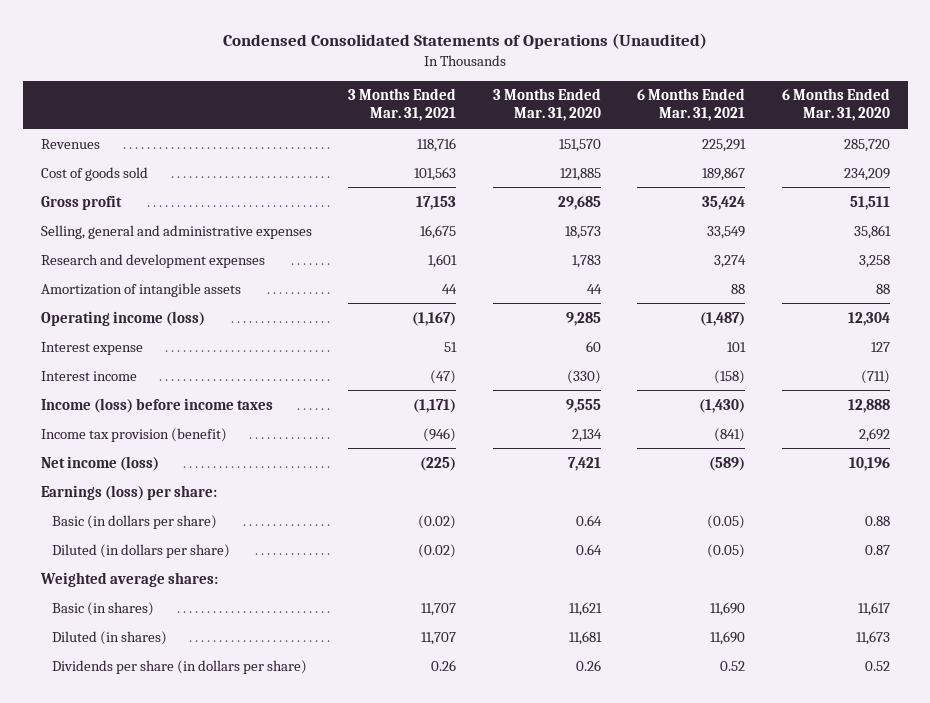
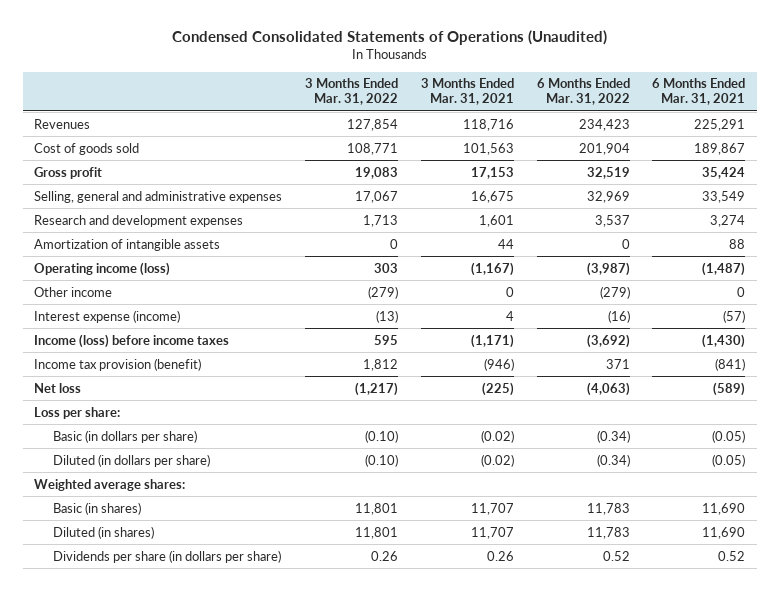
- | 3 Months Ended Mar. 31, 2021 | 3 Months Ended Mar. 31, 2020 | 6 Months Ended Mar. 31, 2021 | 6 Months Ended Mar. 31, 2020
+ | 3 Months Ended Mar. 31, 2022 | 3 Months Ended Mar. 31, 2021 | 6 Months Ended Mar. 31, 2022 | 6 Months Ended Mar. 31, 2021
- Interest expense | 51 | 60 | 101 | 127
- Interest income | (47) | (330) | (158) | (711)
+ Other income | (279) | 0 | (279) | 0
+ Interest expense (income) | (13) | 4 | (16) | (57)
- Net income (loss) | (225) | 7,421 | (589) | 10,196
- Earnings (loss) per share:
+ Net loss | (1,217) | (225) | (4,063) | (589)
+ Loss per share:

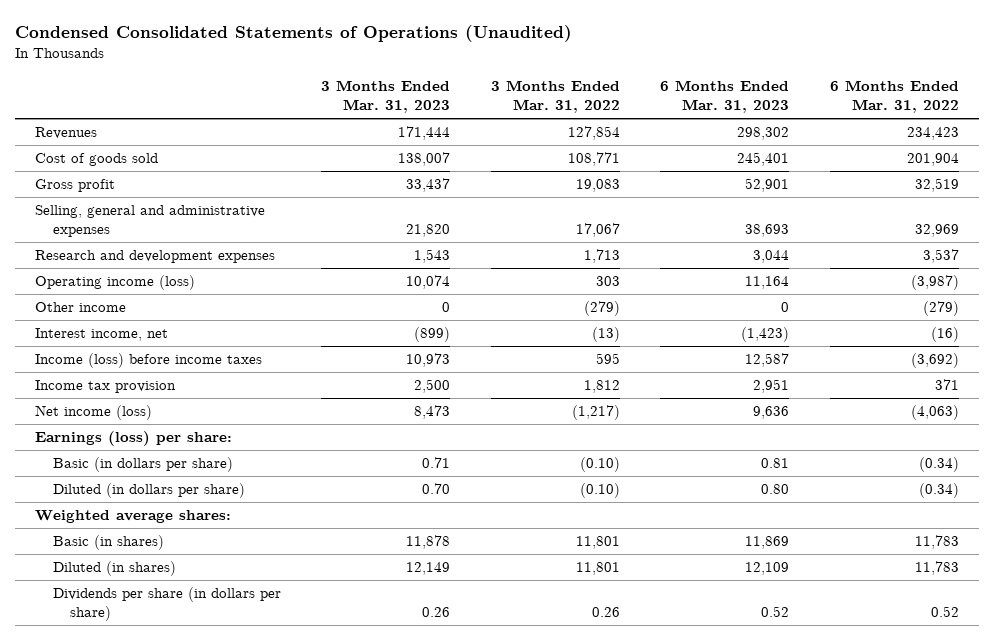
- | 3 Months Ended Mar. 31, 2022 | 3 Months Ended Mar. 31, 2021 | 6 Months Ended Mar. 31, 2022 | 6 Months Ended Mar. 31, 2021
+ | 3 Months Ended Mar. 31, 2023 | 3 Months Ended Mar. 31, 2022 | 6 Months Ended Mar. 31, 2023 | 6 Months Ended Mar. 31, 2022
- Amortization of intangible assets | 0 | 44 | 0 | 88
- Interest expense (income) | (13) | 4 | (16) | (57)
+ Interest income, net | (899) | (13) | (1,423) | (16)
- Income tax provision (benefit) | 1,812 | (946) | 371 | (841)
- Net loss | (1,217) | (225) | (4,063) | (589)
- Loss per share:
+ Income tax provision | 2,500 | 1,812 | 2,951 | 371
+ Net income (loss) | 8,473 | (1,217) | 9,636 | (4,063)
+ Earnings (loss) per share:

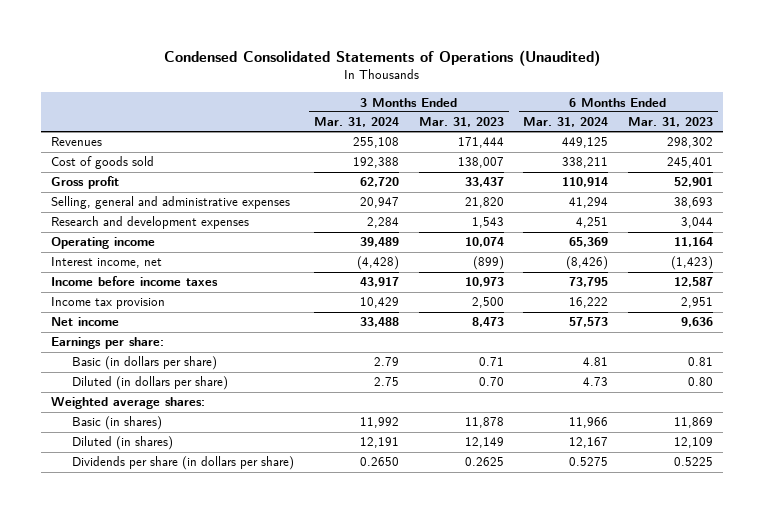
- | 3 Months Ended Mar. 31, 2023 | 3 Months Ended Mar. 31, 2022 | 6 Months Ended Mar. 31, 2023 | 6 Months Ended Mar. 31, 2022
+ | 3 Months Ended Mar. 31, 2024 | 3 Months Ended Mar. 31, 2023 | 6 Months Ended Mar. 31, 2024 | 6 Months Ended Mar. 31, 2023
- Operating income (loss) | 10,074 | 303 | 11,164 | (3,987)
- Other income | 0 | (279) | 0 | (279)
+ Operating income | 39,489 | 10,074 | 65,369 | 11,164
- Income (loss) before income taxes | 10,973 | 595 | 12,587 | (3,692)
+ Income before income taxes | 43,917 | 10,973 | 73,795 | 12,587
- Net income (loss) | 8,473 | (1,217) | 9,636 | (4,063)
- Earnings (loss) per share:
+ Net income | 33,488 | 8,473 | 57,573 | 9,636
+ Earnings per share:
- Dividends per share (in dollars per share) | 0.26 | 0.26 | 0.52 | 0.52
+ Dividends per share (in dollars per share) | 0.2650 | 0.2625 | 0.5275 | 0.5225

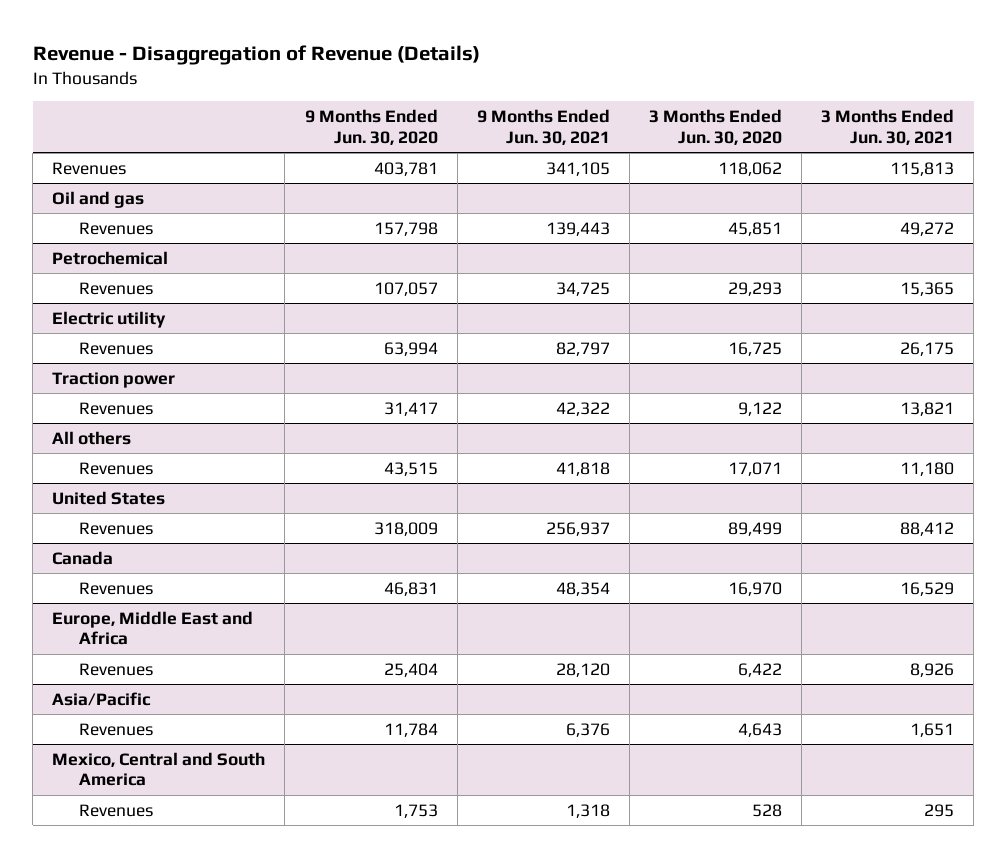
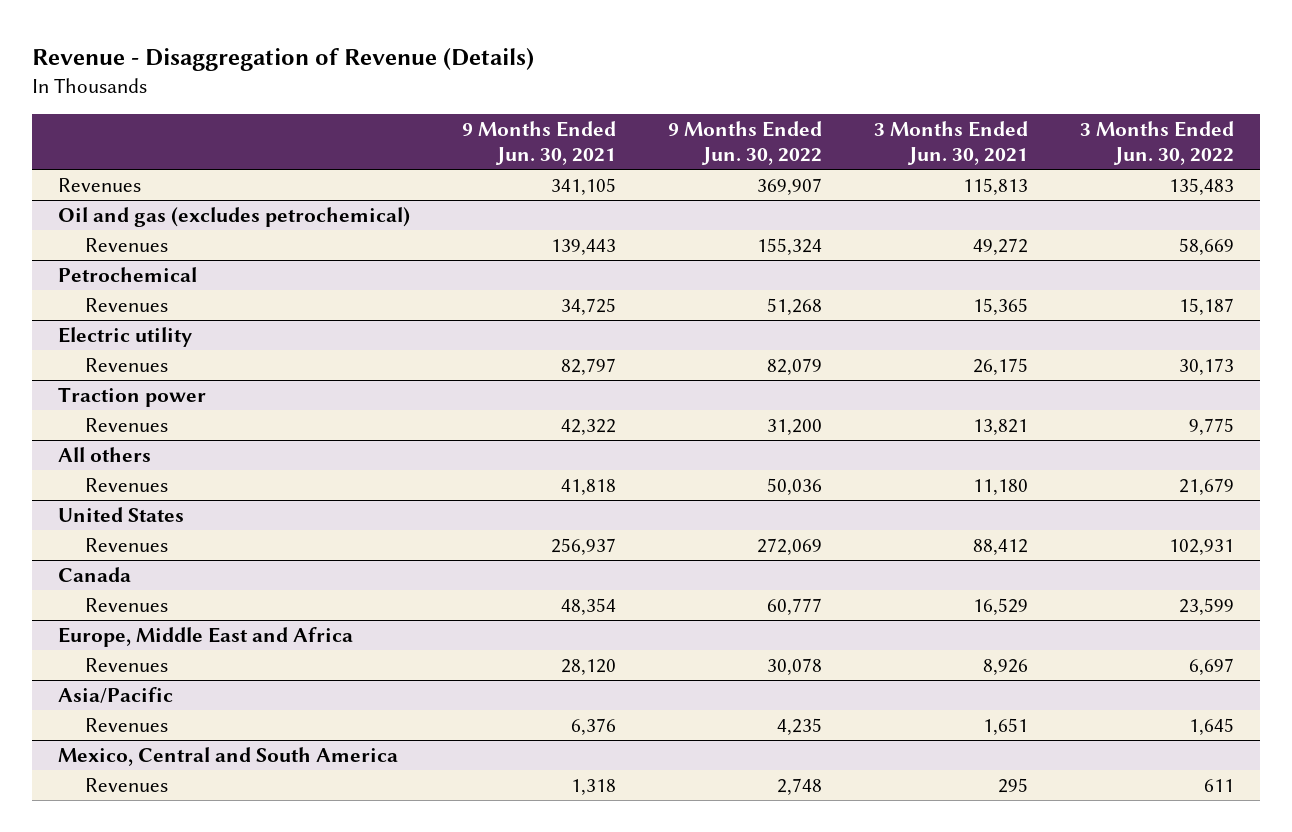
- | 9 Months Ended Jun. 30, 2020 | 9 Months Ended Jun. 30, 2021 | 3 Months Ended Jun. 30, 2020 | 3 Months Ended Jun. 30, 2021
+ | 9 Months Ended Jun. 30, 2021 | 9 Months Ended Jun. 30, 2022 | 3 Months Ended Jun. 30, 2021 | 3 Months Ended Jun. 30, 2022
- Oil and gas
+ Oil and gas (excludes petrochemical)

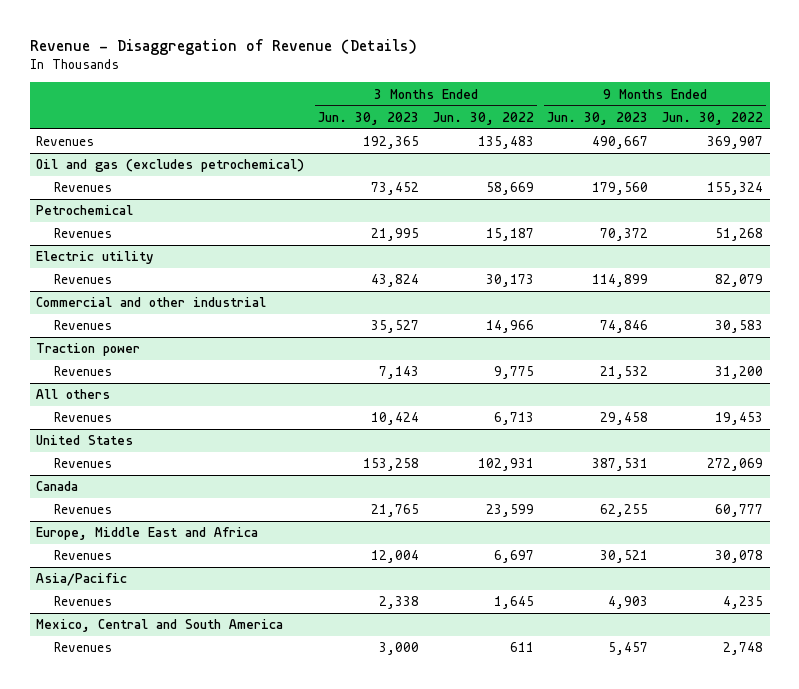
- | 9 Months Ended Jun. 30, 2021 | 9 Months Ended Jun. 30, 2022 | 3 Months Ended Jun. 30, 2021 | 3 Months Ended Jun. 30, 2022
+ | 3 Months Ended Jun. 30, 2023 | 3 Months Ended Jun. 30, 2022 | 9 Months Ended Jun. 30, 2023 | 9 Months Ended Jun. 30, 2022
+ Commercial and other industrial
+ Revenues | 35,527 | 14,966 | 74,846 | 30,583
@ All others
- Revenues | 41,818 | 50,036 | 11,180 | 21,679
+ Revenues | 10,424 | 6,713 | 29,458 | 19,453

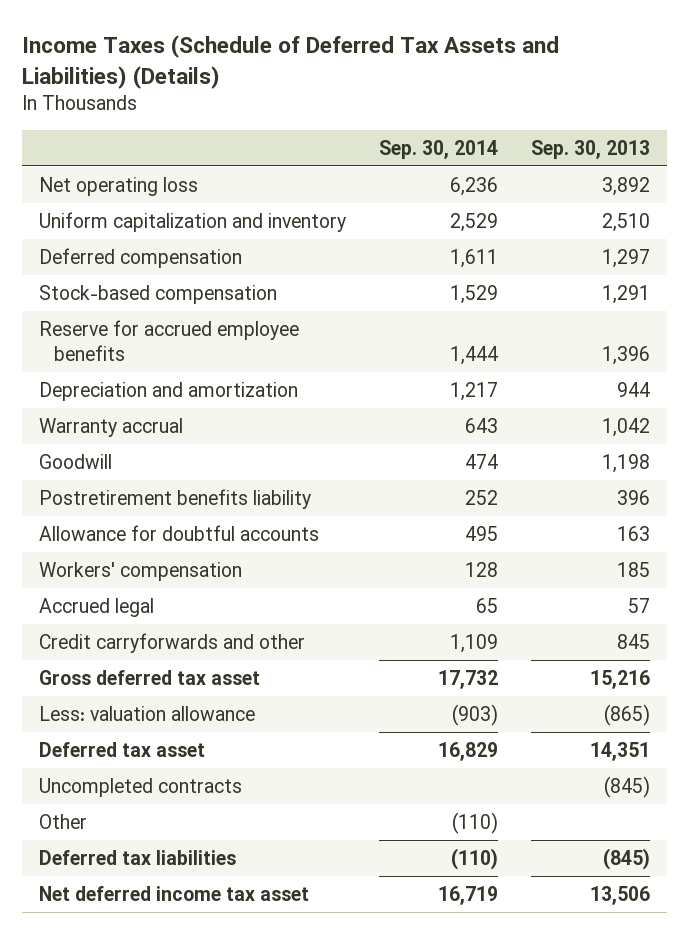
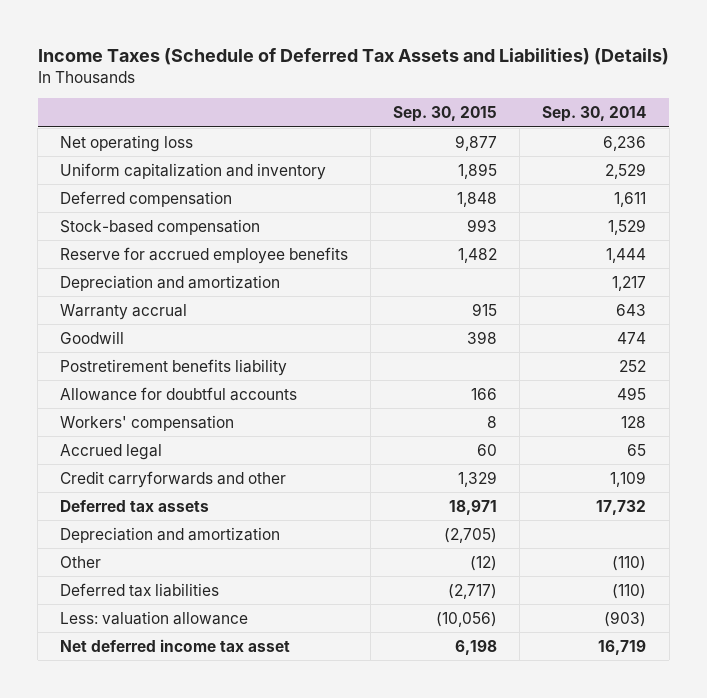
- | Sep. 30, 2014 | Sep. 30, 2013
+ | Sep. 30, 2015 | Sep. 30, 2014
- Gross deferred tax asset | 17,732 | 15,216
- Deferred tax asset | 16,829 | 14,351
- Uncompleted contracts | | (845)
+ Deferred tax assets | 18,971 | 17,732
+ Depreciation and amortization | (2,705) |
moved down: Less: valuation allowance | (10,056) | (903)

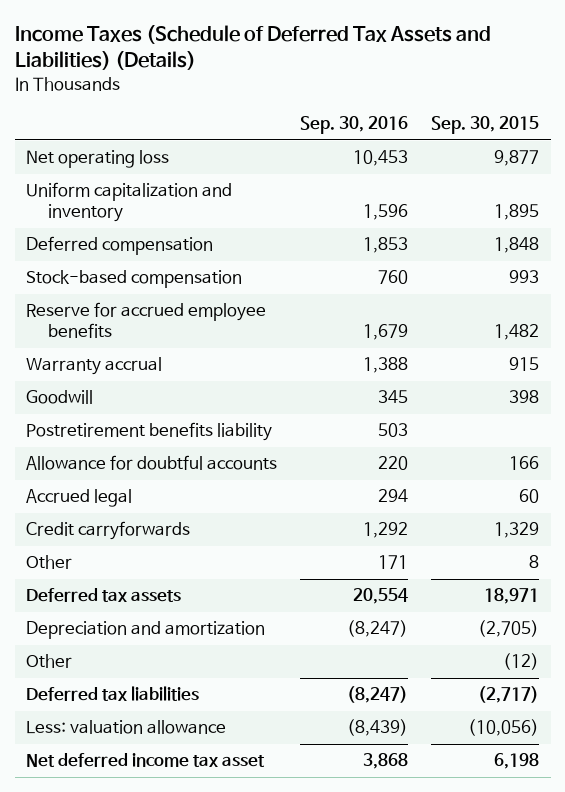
- | Sep. 30, 2015 | Sep. 30, 2014
+ | Sep. 30, 2016 | Sep. 30, 2015
- Depreciation and amortization | | 1,217
- Workers' compensation | 8 | 128
- Credit carryforwards and other | 1,329 | 1,109
+ Credit carryforwards | 1,292 | 1,329
+ Other | 171 | 8

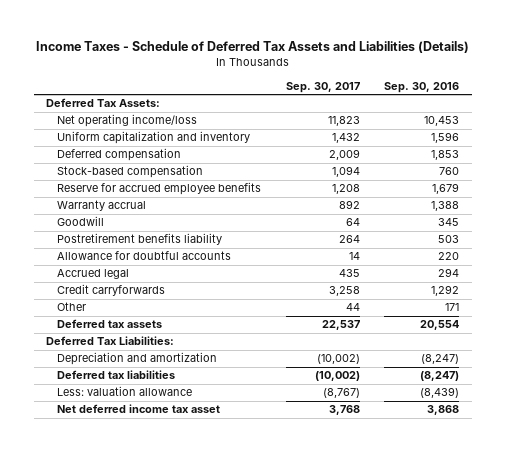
- Income Taxes (Schedule of Deferred Tax Assets and Liabilities) (Details)
+ Income Taxes - Schedule of Deferred Tax Assets and Liabilities (Details)
- | Sep. 30, 2016 | Sep. 30, 2015
+ | Sep. 30, 2017 | Sep. 30, 2016
- Net operating loss | 10,453 | 9,877
+ Deferred Tax Assets:
+ Net operating income/loss | 11,823 | 10,453
+ Deferred Tax Liabilities:
- Other | | (12)

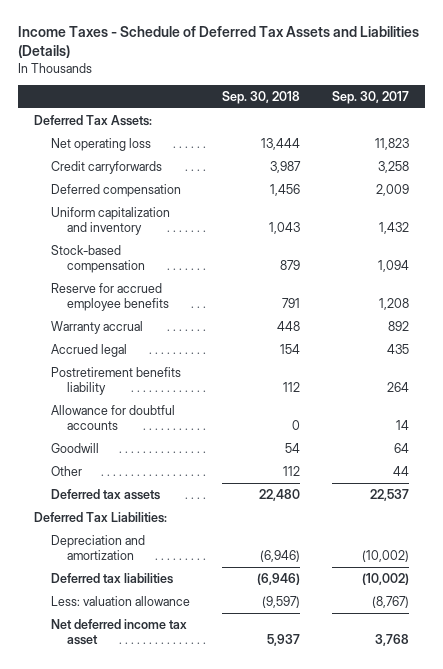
- | Sep. 30, 2017 | Sep. 30, 2016
+ | Sep. 30, 2018 | Sep. 30, 2017
- Net operating income/loss | 11,823 | 10,453
+ Net operating loss | 13,444 | 11,823
moved up: Credit carryforwards | 3,987 | 3,258
moved down: Uniform capitalization and inventory | 1,043 | 1,432
moved up: Accrued legal | 154 | 435
moved down: Goodwill | 54 | 64

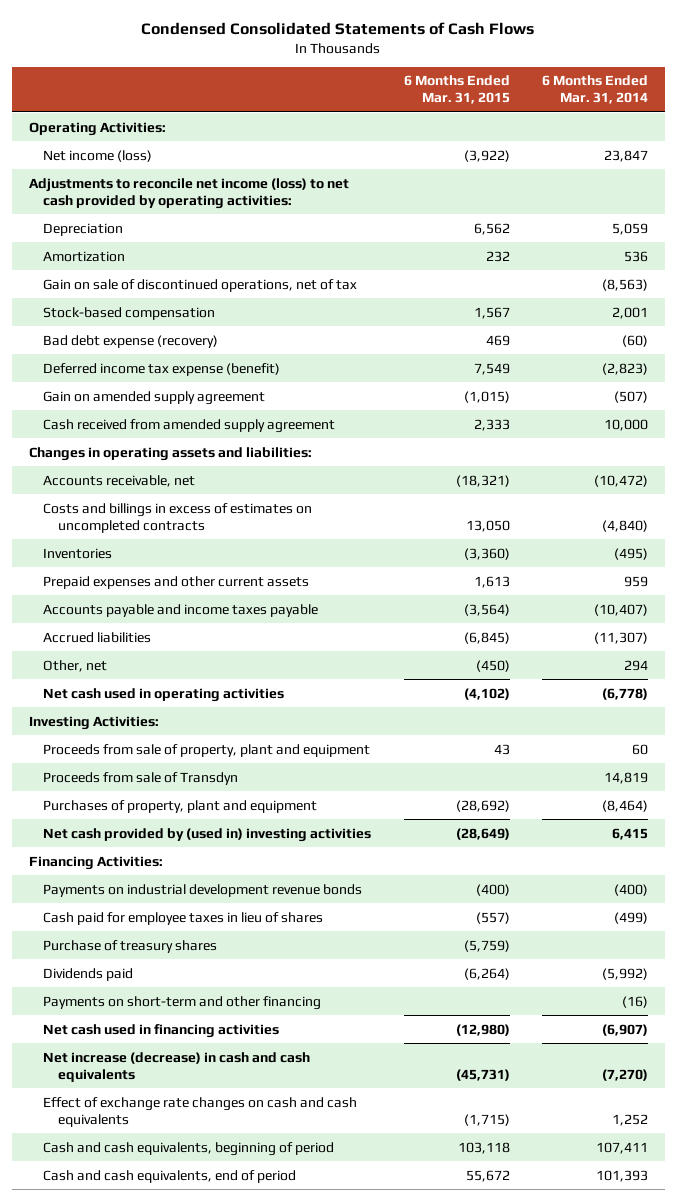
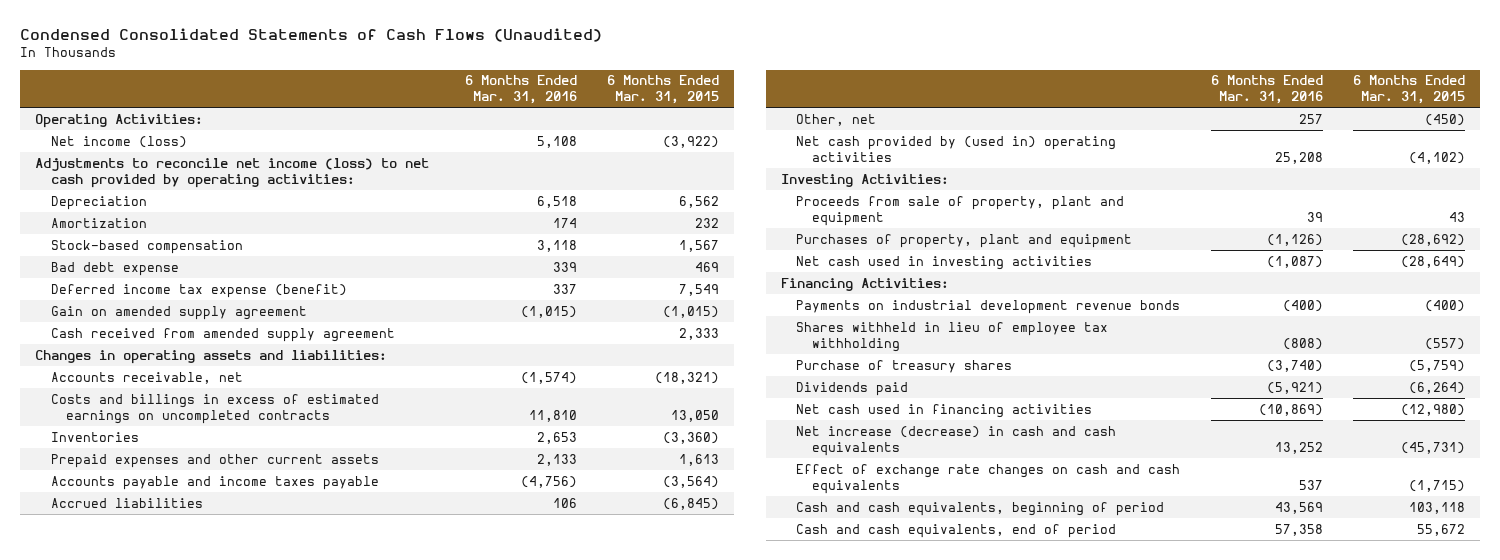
- Condensed Consolidated Statements of Cash Flows
+ Condensed Consolidated Statements of Cash Flows (Unaudited)
- | 6 Months Ended Mar. 31, 2015 | 6 Months Ended Mar. 31, 2014
+ | 6 Months Ended Mar. 31, 2016 | 6 Months Ended Mar. 31, 2015
- Gain on sale of discontinued operations, net of tax | | (8,563)
- Bad debt expense (recovery) | 469 | (60)
+ Bad debt expense | 339 | 469
- Costs and billings in excess of estimates on uncompleted contracts | 13,050 | (4,840)
+ Costs and billings in excess of estimated earnings on uncompleted contracts | 11,810 | 13,050
- Net cash used in operating activities | (4,102) | (6,778)
+ Net cash provided by (used in) operating activities | 25,208 | (4,102)
- Proceeds from sale of Transdyn | | 14,819
- Net cash provided by (used in) investing activities | (28,649) | 6,415
+ Net cash used in investing activities | (1,087) | (28,649)
- Cash paid for employee taxes in lieu of shares | (557) | (499)
+ Shares withheld in lieu of employee tax withholding | (808) | (557)
- Payments on short-term and other financing | | (16)

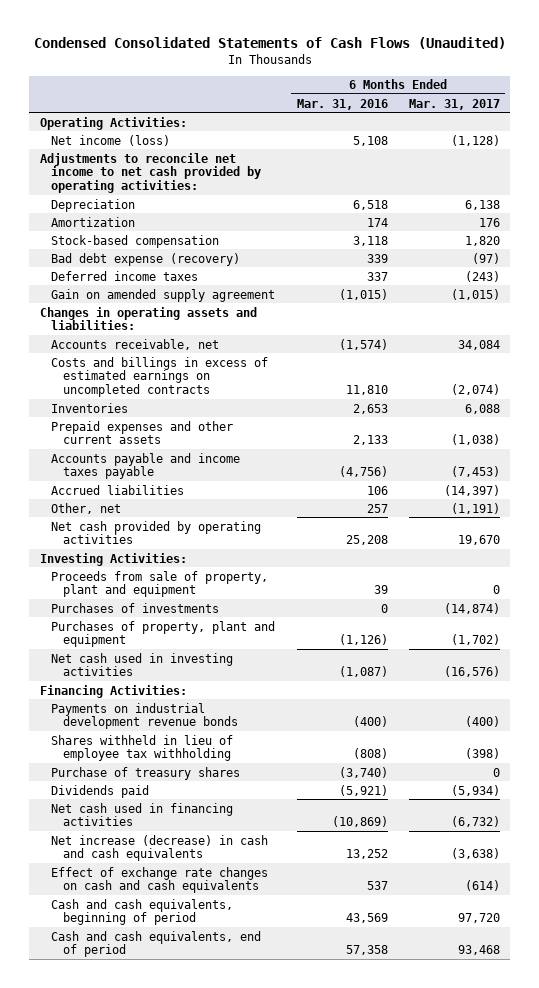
- | 6 Months Ended Mar. 31, 2016 | 6 Months Ended Mar. 31, 2015
+ | 6 Months Ended Mar. 31, 2016 | 6 Months Ended Mar. 31, 2017
- Adjustments to reconcile net income (loss) to net cash provided by operating activities:
+ Adjustments to reconcile net income to net cash provided by operating activities:
- Bad debt expense | 339 | 469
- Deferred income tax expense (benefit) | 337 | 7,549
+ Bad debt expense (recovery) | 339 | (97)
+ Deferred income taxes | 337 | (243)
- Cash received from amended supply agreement | | 2,333
- Net cash provided by (used in) operating activities | 25,208 | (4,102)
+ Net cash provided by operating activities | 25,208 | 19,670
+ Purchases of investments | 0 | (14,874)

